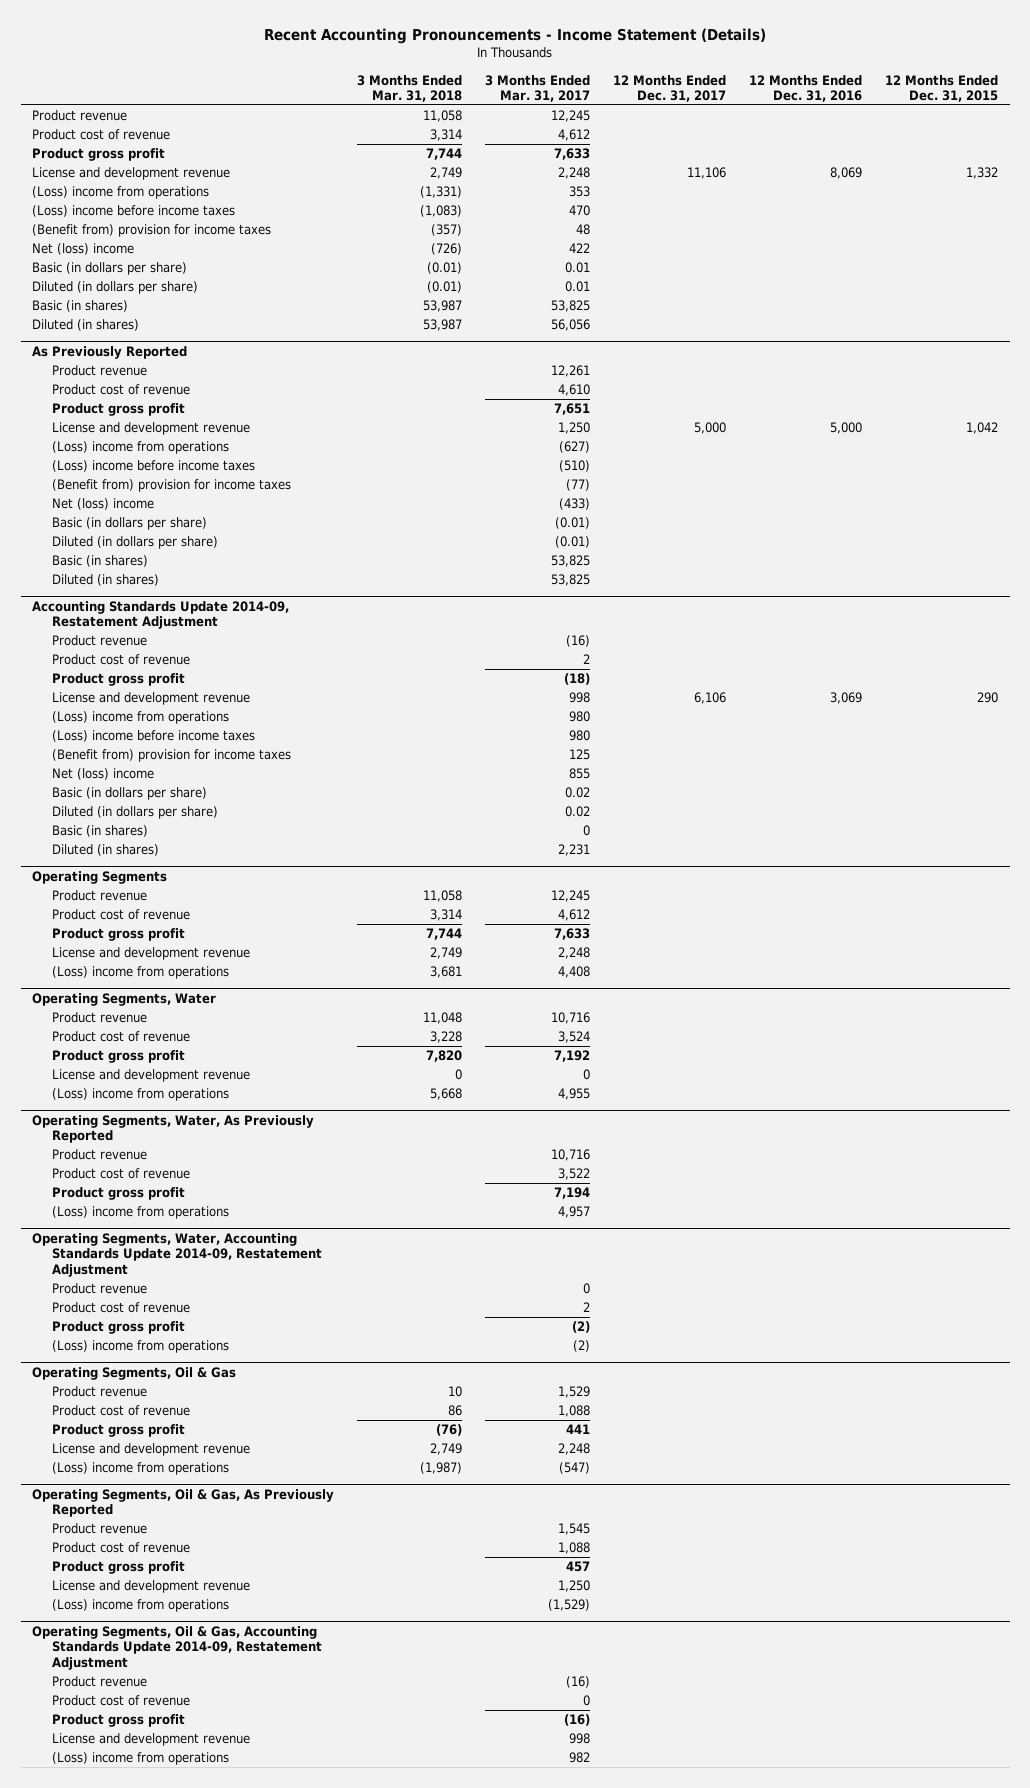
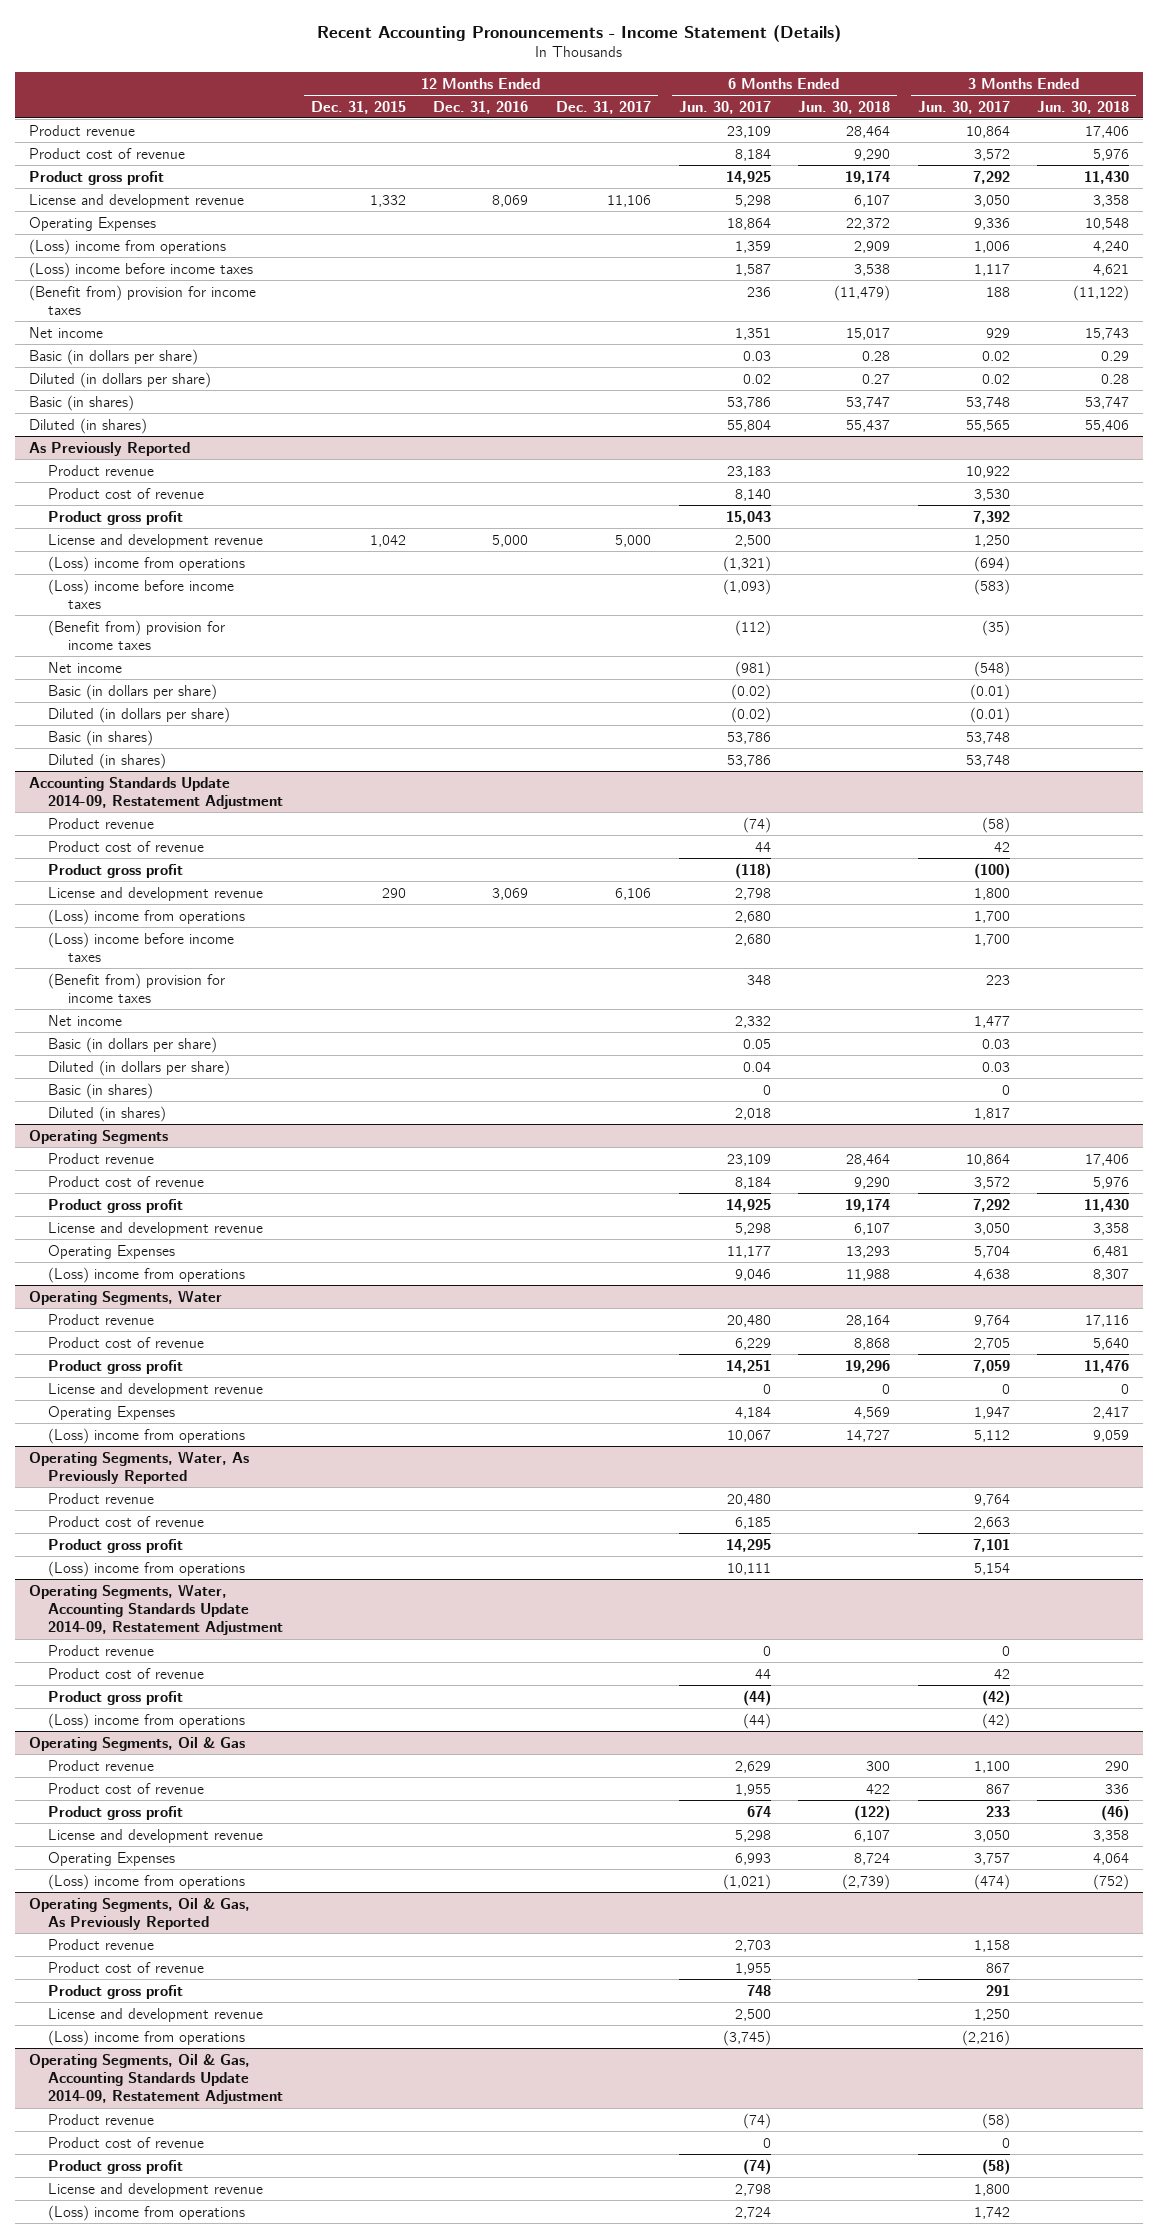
- | 3 Months Ended Mar. 31, 2018 | 3 Months Ended Mar. 31, 2017 | 12 Months Ended Dec. 31, 2017 | 12 Months Ended Dec. 31, 2016 | 12 Months Ended Dec. 31, 2015
+ | 12 Months Ended Dec. 31, 2015 | 12 Months Ended Dec. 31, 2016 | 12 Months Ended Dec. 31, 2017 | 6 Months Ended Jun. 30, 2017 | 6 Months Ended Jun. 30, 2018 | 3 Months Ended Jun. 30, 2017 | 3 Months Ended Jun. 30, 2018
+ Operating Expenses | | | | 18,864 | 22,372 | 9,336 | 10,548
- Net (loss) income | (726) | 422 | | |
+ Net income | | | | 1,351 | 15,017 | 929 | 15,743
@ As Previously Reported
- Net (loss) income | | (433) | | |
+ Net income | | | | (981) | | (548) |
@ Accounting Standards Update 2014-09, Restatement Adjustment
- Net (loss) income | | 855 | | |
+ Net income | | | | 2,332 | | 1,477 |
@ Operating Segments
+ Operating Expenses | | | | 11,177 | 13,293 | 5,704 | 6,481
@ Operating Segments, Water
+ Operating Expenses | | | | 4,184 | 4,569 | 1,947 | 2,417
@ Operating Segments, Oil & Gas
+ Operating Expenses | | | | 6,993 | 8,724 | 3,757 | 4,064

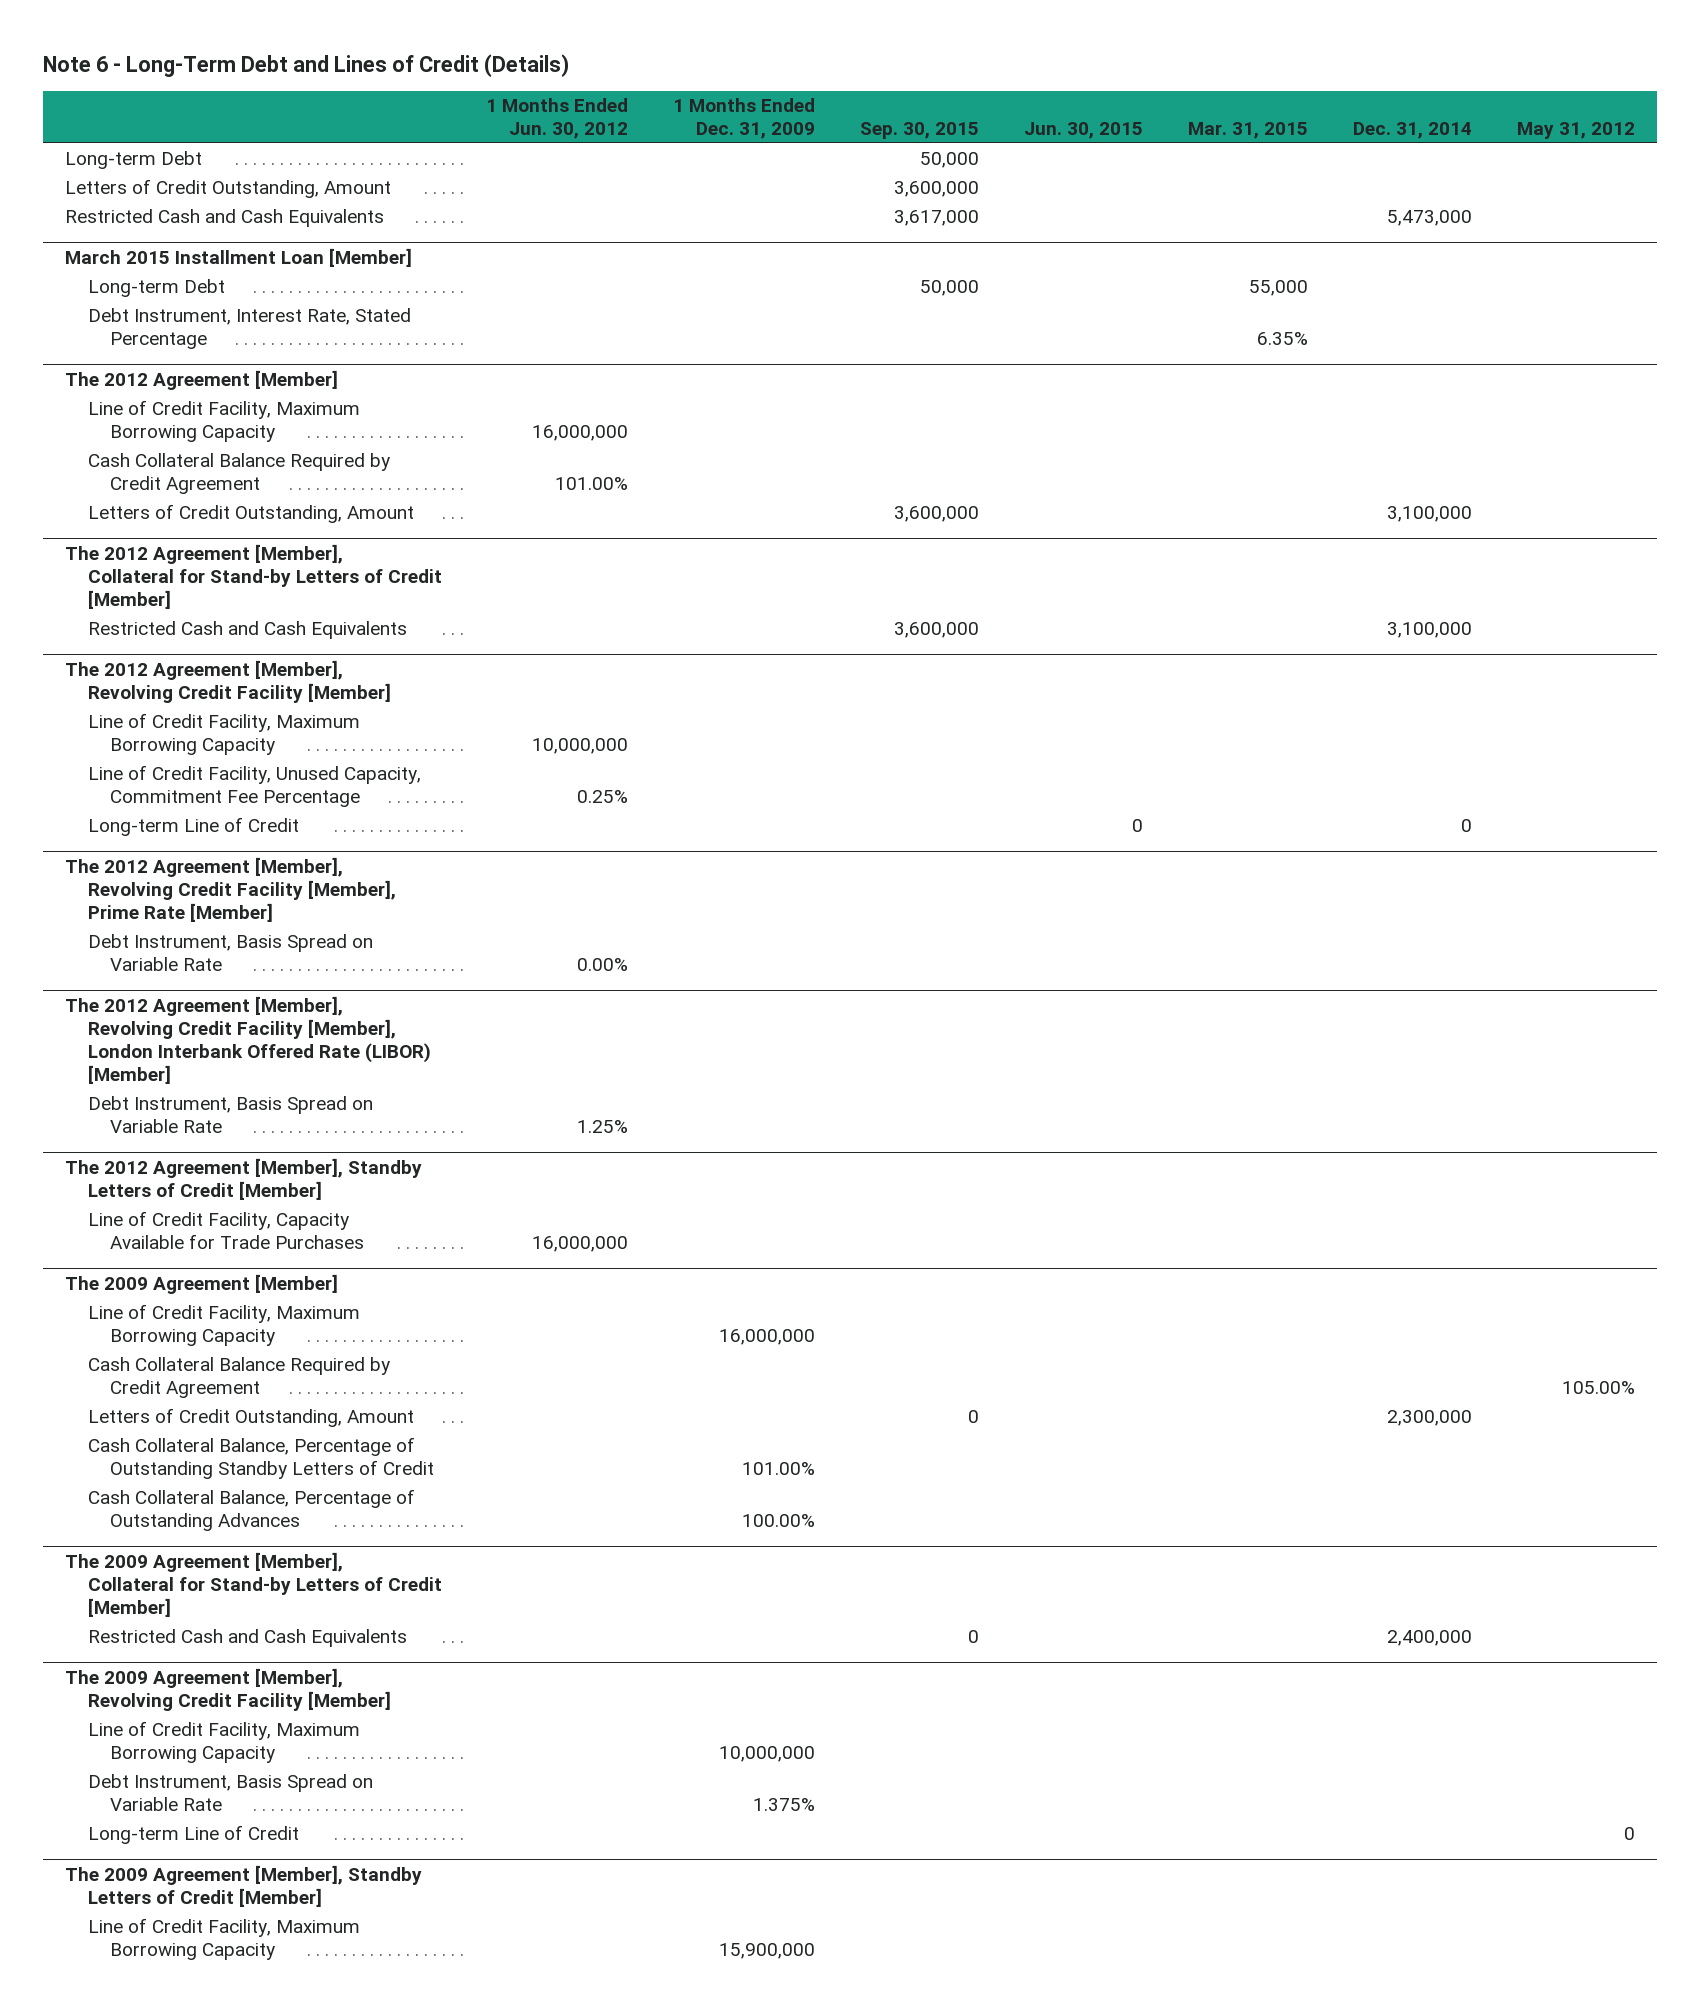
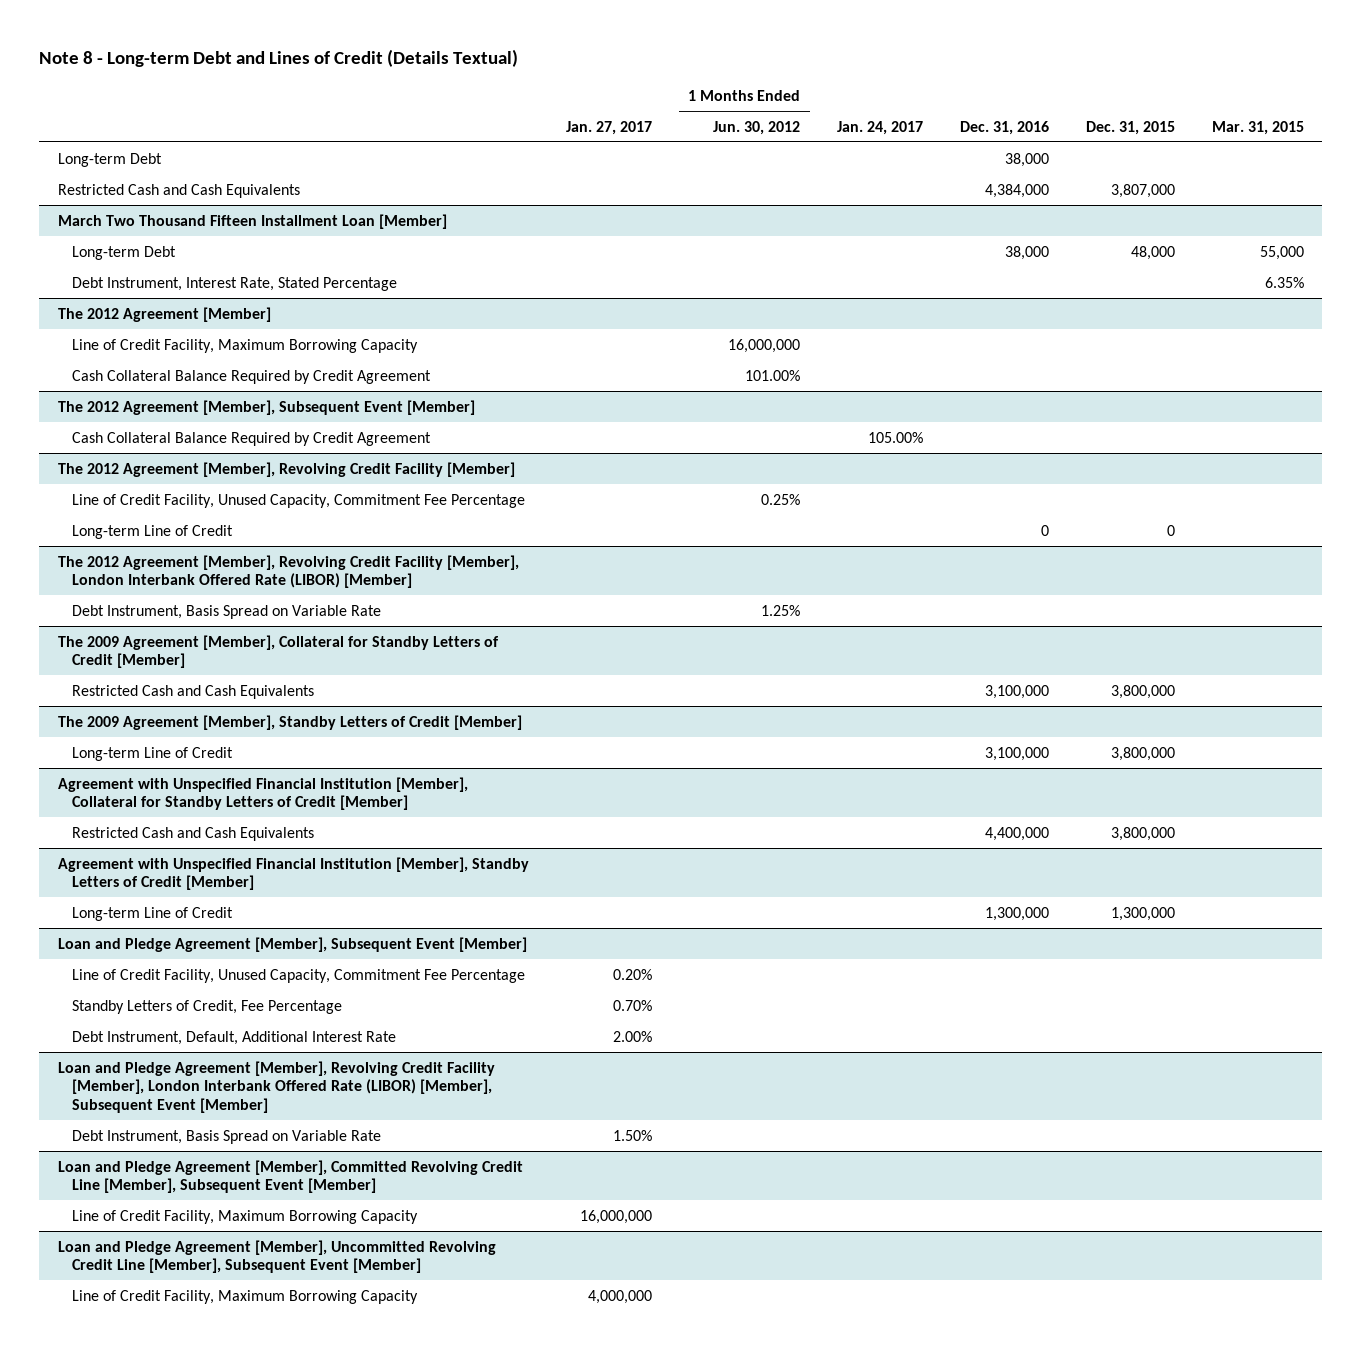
- Note 6 - Long-Term Debt and Lines of Credit (Details)
+ Note 8 - Long-term Debt and Lines of Credit (Details Textual)
- | 1 Months Ended Jun. 30, 2012 | 1 Months Ended Dec. 31, 2009 | Sep. 30, 2015 | Jun. 30, 2015 | Mar. 31, 2015 | Dec. 31, 2014 | May 31, 2012
+ | Jan. 27, 2017 | 1 Months Ended Jun. 30, 2012 | Jan. 24, 2017 | Dec. 31, 2016 | Dec. 31, 2015 | Mar. 31, 2015
- Letters of Credit Outstanding, Amount | | | 3,600,000 | | | |
- March 2015 Installment Loan [Member]
+ March Two Thousand Fifteen Installment Loan [Member]
@ The 2012 Agreement [Member]
- Letters of Credit Outstanding, Amount | | | 3,600,000 | | | 3,100,000 |
- The 2012 Agreement [Member], Collateral for Stand-by Letters of Credit [Member]
- Restricted Cash and Cash Equivalents | | | 3,600,000 | | | 3,100,000 |
+ The 2012 Agreement [Member], Subsequent Event [Member]
+ Cash Collateral Balance Required by Credit Agreement | | | 105.00% | | |
@ The 2012 Agreement [Member], Revolving Credit Facility [Member]
- Line of Credit Facility, Maximum Borrowing Capacity | 10,000,000 | | | | | |
- The 2012 Agreement [Member], Revolving Credit Facility [Member], Prime Rate [Member]
- Debt Instrument, Basis Spread on Variable Rate | 0.00% | | | | | |
- The 2012 Agreement [Member], Standby Letters of Credit [Member]
- Line of Credit Facility, Capacity Available for Trade Purchases | 16,000,000 | | | | | |
- The 2009 Agreement [Member]
- Line of Credit Facility, Maximum Borrowing Capacity | | 16,000,000 | | | | |
- Cash Collateral Balance Required by Credit Agreement | | | | | | | 105.00%
- Letters of Credit Outstanding, Amount | | | 0 | | | 2,300,000 |
- Cash Collateral Balance, Percentage of Outstanding Standby Letters of Credit | | 101.00% | | | | |
- Cash Collateral Balance, Percentage of Outstanding Advances | | 100.00% | | | | |
- The 2009 Agreement [Member], Collateral for Stand-by Letters of Credit [Member]
+ The 2009 Agreement [Member], Collateral for Standby Letters of Credit [Member]
- The 2009 Agreement [Member], Revolving Credit Facility [Member]
- Line of Credit Facility, Maximum Borrowing Capacity | | 10,000,000 | | | | |
- Debt Instrument, Basis Spread on Variable Rate | | 1.375% | | | | |
- Long-term Line of Credit | | | | | | | 0
@ The 2009 Agreement [Member], Standby Letters of Credit [Member]
- Line of Credit Facility, Maximum Borrowing Capacity | | 15,900,000 | | | | |
+ Long-term Line of Credit | | | | 3,100,000 | 3,800,000 |
+ Agreement with Unspecified Financial Institution [Member], Collateral for Standby Letters of Credit [Member]
+ Restricted Cash and Cash Equivalents | | | | 4,400,000 | 3,800,000 |
+ Agreement with Unspecified Financial Institution [Member], Standby Letters of Credit [Member]
+ Long-term Line of Credit | | | | 1,300,000 | 1,300,000 |
+ Loan and Pledge Agreement [Member], Subsequent Event [Member]
+ Line of Credit Facility, Unused Capacity, Commitment Fee Percentage | 0.20% | | | | |
+ Standby Letters of Credit, Fee Percentage | 0.70% | | | | |
+ Debt Instrument, Default, Additional Interest Rate | 2.00% | | | | |
+ Loan and Pledge Agreement [Member], Revolving Credit Facility [Member], London Interbank Offered Rate (LIBOR) [Member], Subsequent Event [Member]
+ Debt Instrument, Basis Spread on Variable Rate | 1.50% | | | | |
+ Loan and Pledge Agreement [Member], Committed Revolving Credit Line [Member], Subsequent Event [Member]
+ Line of Credit Facility, Maximum Borrowing Capacity | 16,000,000 | | | | |
+ Loan and Pledge Agreement [Member], Uncommitted Revolving Credit Line [Member], Subsequent Event [Member]
+ Line of Credit Facility, Maximum Borrowing Capacity | 4,000,000 | | | | |

